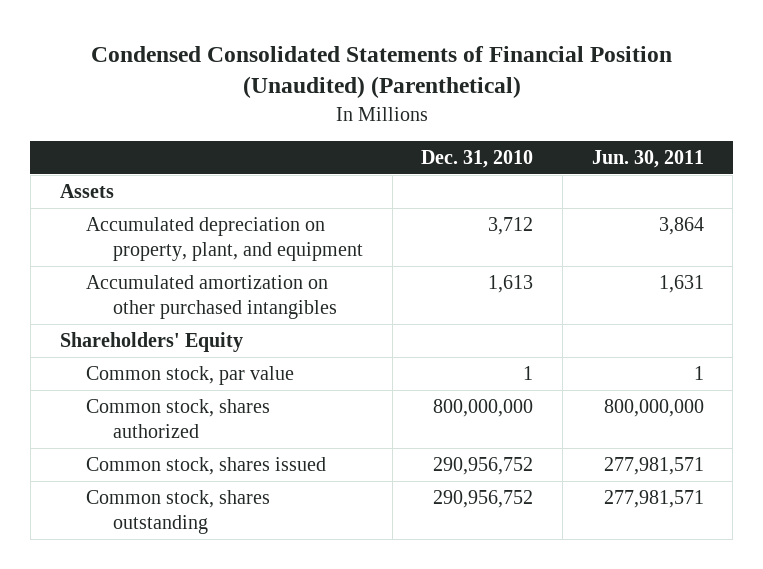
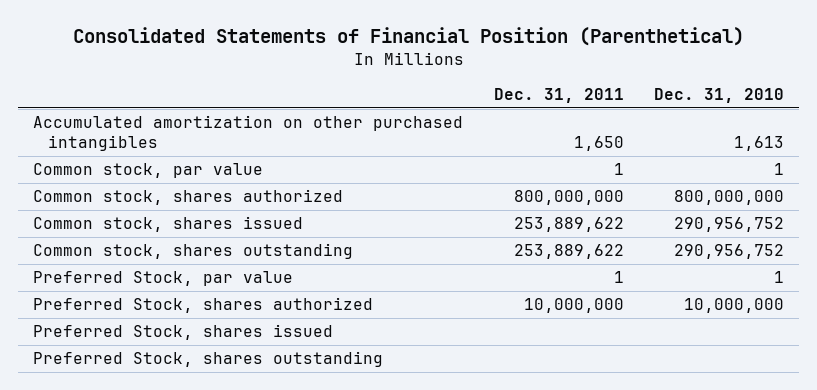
- Condensed Consolidated Statements of Financial Position (Unaudited) (Parenthetical)
+ Consolidated Statements of Financial Position (Parenthetical)
- | Dec. 31, 2010 | Jun. 30, 2011
+ | Dec. 31, 2011 | Dec. 31, 2010
- Assets
- Accumulated depreciation on property, plant, and equipment | 3,712 | 3,864
- Shareholders' Equity
+ Preferred Stock, par value | 1 | 1
+ Preferred Stock, shares authorized | 10,000,000 | 10,000,000
+ Preferred Stock, shares issued
+ Preferred Stock, shares outstanding

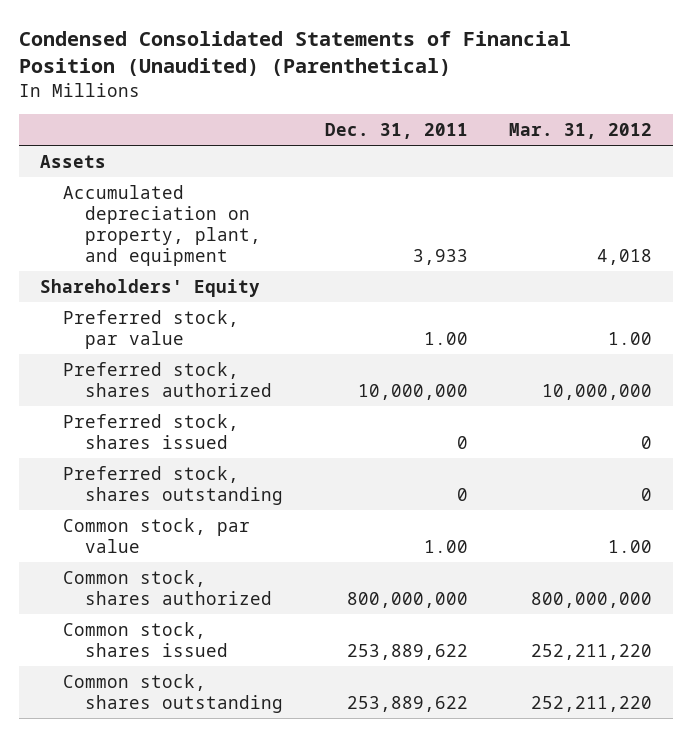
- Consolidated Statements of Financial Position (Parenthetical)
+ Condensed Consolidated Statements of Financial Position (Unaudited) (Parenthetical)
- | Dec. 31, 2011 | Dec. 31, 2010
+ | Dec. 31, 2011 | Mar. 31, 2012
- Accumulated amortization on other purchased intangibles | 1,650 | 1,613
- Common stock, par value | 1 | 1
+ Assets
+ Accumulated depreciation on property, plant, and equipment | 3,933 | 4,018
+ Shareholders' Equity
+ Preferred stock, par value | 1.00 | 1.00
+ Preferred stock, shares authorized | 10,000,000 | 10,000,000
+ Preferred stock, shares issued | 0 | 0
+ Preferred stock, shares outstanding | 0 | 0
+ Common stock, par value | 1.00 | 1.00
- Preferred Stock, par value | 1 | 1
- Preferred Stock, shares authorized | 10,000,000 | 10,000,000
- Preferred Stock, shares issued
- Preferred Stock, shares outstanding

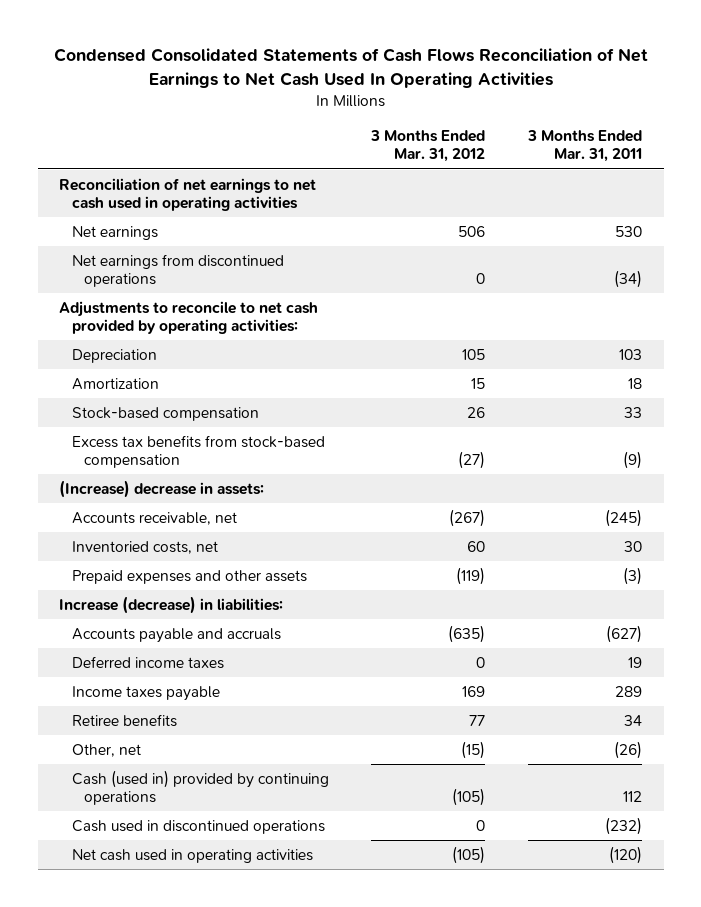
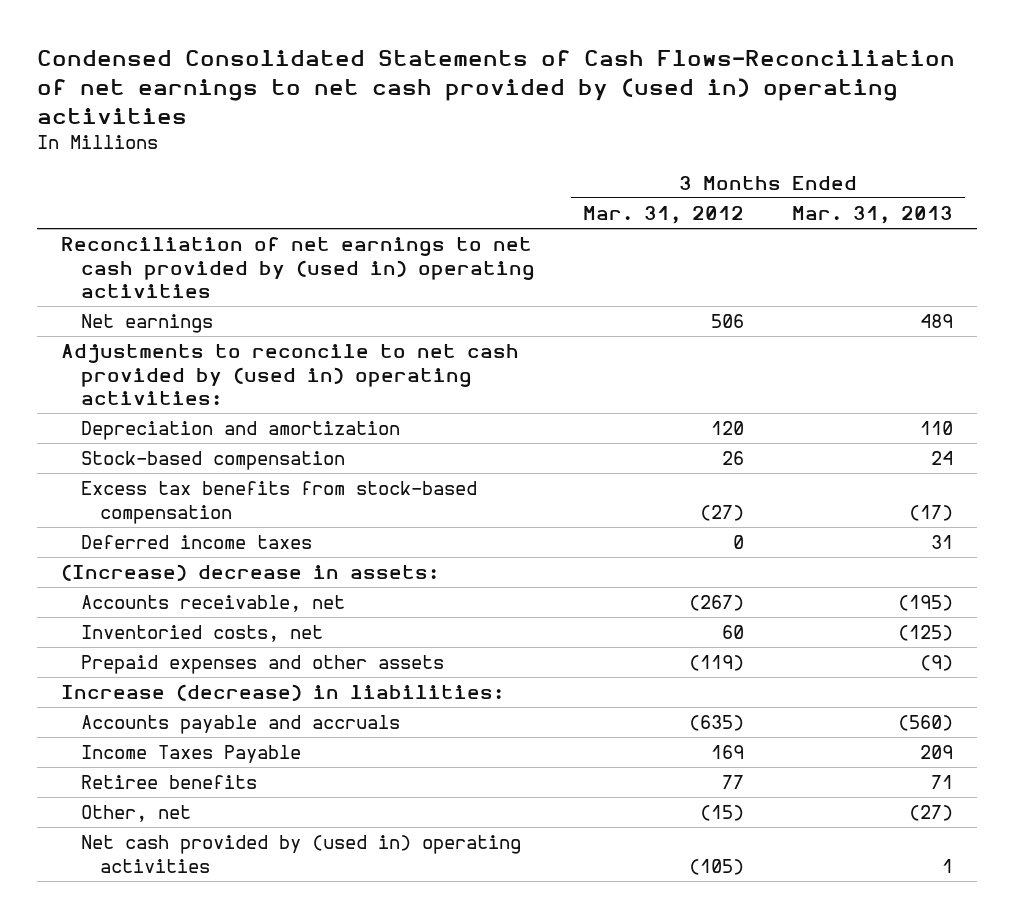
- Condensed Consolidated Statements of Cash Flows Reconciliation of Net Earnings to Net Cash Used In Operating Activities
+ Condensed Consolidated Statements of Cash Flows-Reconciliation of net earnings to net cash provided by (used in) operating activities
- | 3 Months Ended Mar. 31, 2012 | 3 Months Ended Mar. 31, 2011
+ | 3 Months Ended Mar. 31, 2012 | 3 Months Ended Mar. 31, 2013
- Reconciliation of net earnings to net cash used in operating activities
+ Reconciliation of net earnings to net cash provided by (used in) operating activities
- Net earnings from discontinued operations | 0 | (34)
- Adjustments to reconcile to net cash provided by operating activities:
- Depreciation | 105 | 103
- Amortization | 15 | 18
+ Adjustments to reconcile to net cash provided by (used in) operating activities:
+ Depreciation and amortization | 120 | 110
moved up: Deferred income taxes | 0 | 31
- Income taxes payable | 169 | 289
+ Income Taxes Payable | 169 | 209
- Cash (used in) provided by continuing operations | (105) | 112
- Cash used in discontinued operations | 0 | (232)
- Net cash used in operating activities | (105) | (120)
+ Net cash provided by (used in) operating activities | (105) | 1

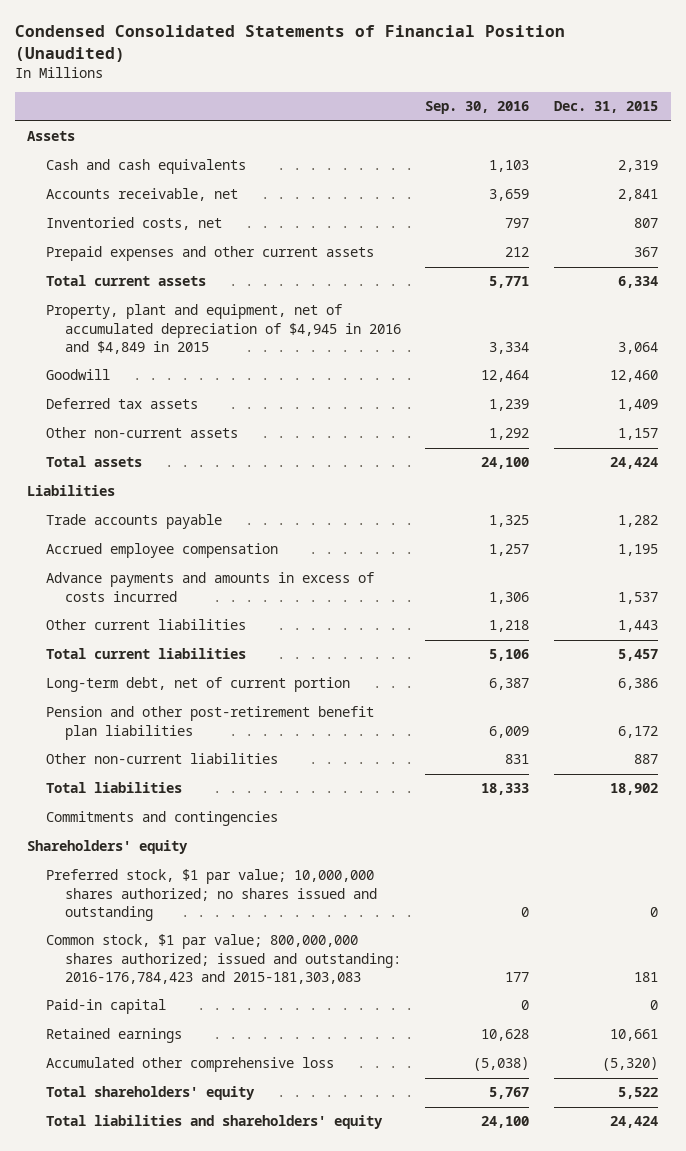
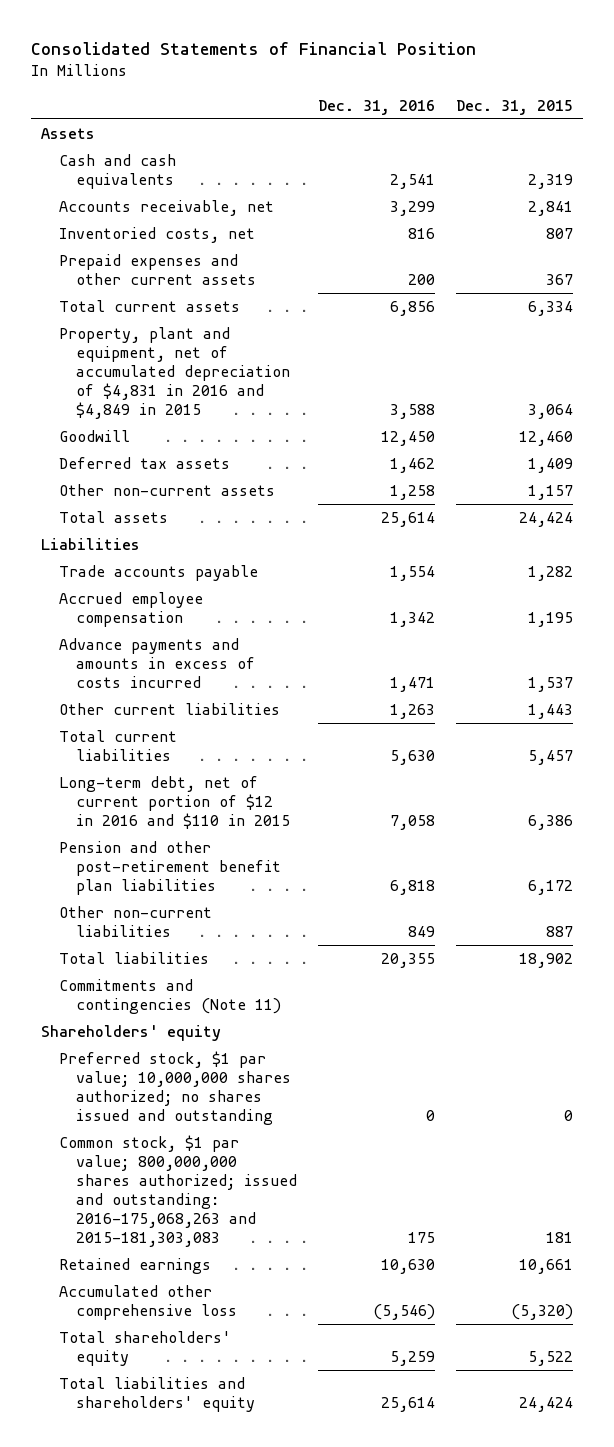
- Condensed Consolidated Statements of Financial Position (Unaudited)
+ Consolidated Statements of Financial Position
- | Sep. 30, 2016 | Dec. 31, 2015
+ | Dec. 31, 2016 | Dec. 31, 2015
- Property, plant and equipment, net of accumulated depreciation of $4,945 in 2016 and $4,849 in 2015 | 3,334 | 3,064
+ Property, plant and equipment, net of accumulated depreciation of $4,831 in 2016 and $4,849 in 2015 | 3,588 | 3,064
- Long-term debt, net of current portion | 6,387 | 6,386
+ Long-term debt, net of current portion of $12 in 2016 and $110 in 2015 | 7,058 | 6,386
- Commitments and contingencies
+ Commitments and contingencies (Note 11)
- Common stock, $1 par value; 800,000,000 shares authorized; issued and outstanding: 2016-176,784,423 and 2015-181,303,083 | 177 | 181
- Paid-in capital | 0 | 0
+ Common stock, $1 par value; 800,000,000 shares authorized; issued and outstanding: 2016-175,068,263 and 2015-181,303,083 | 175 | 181

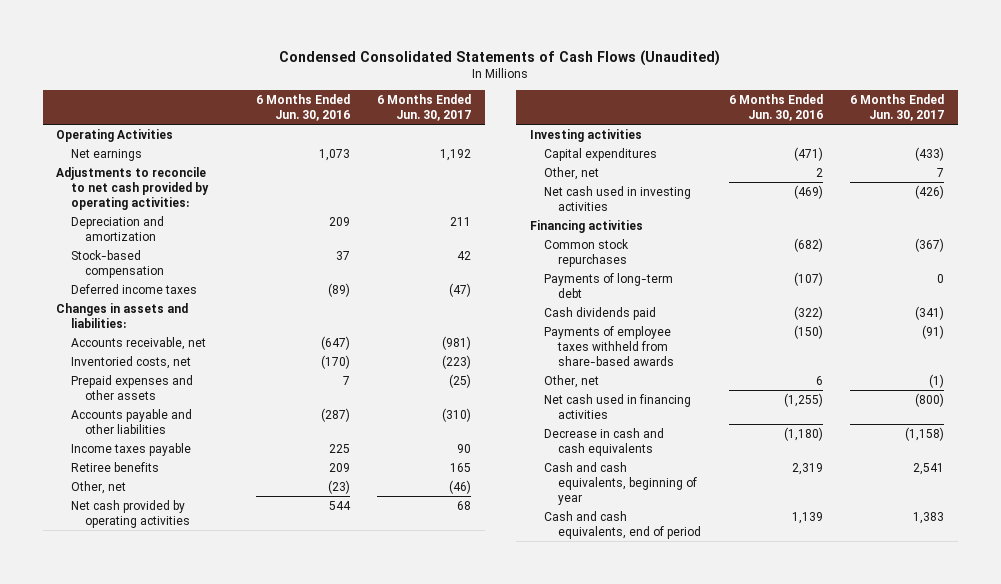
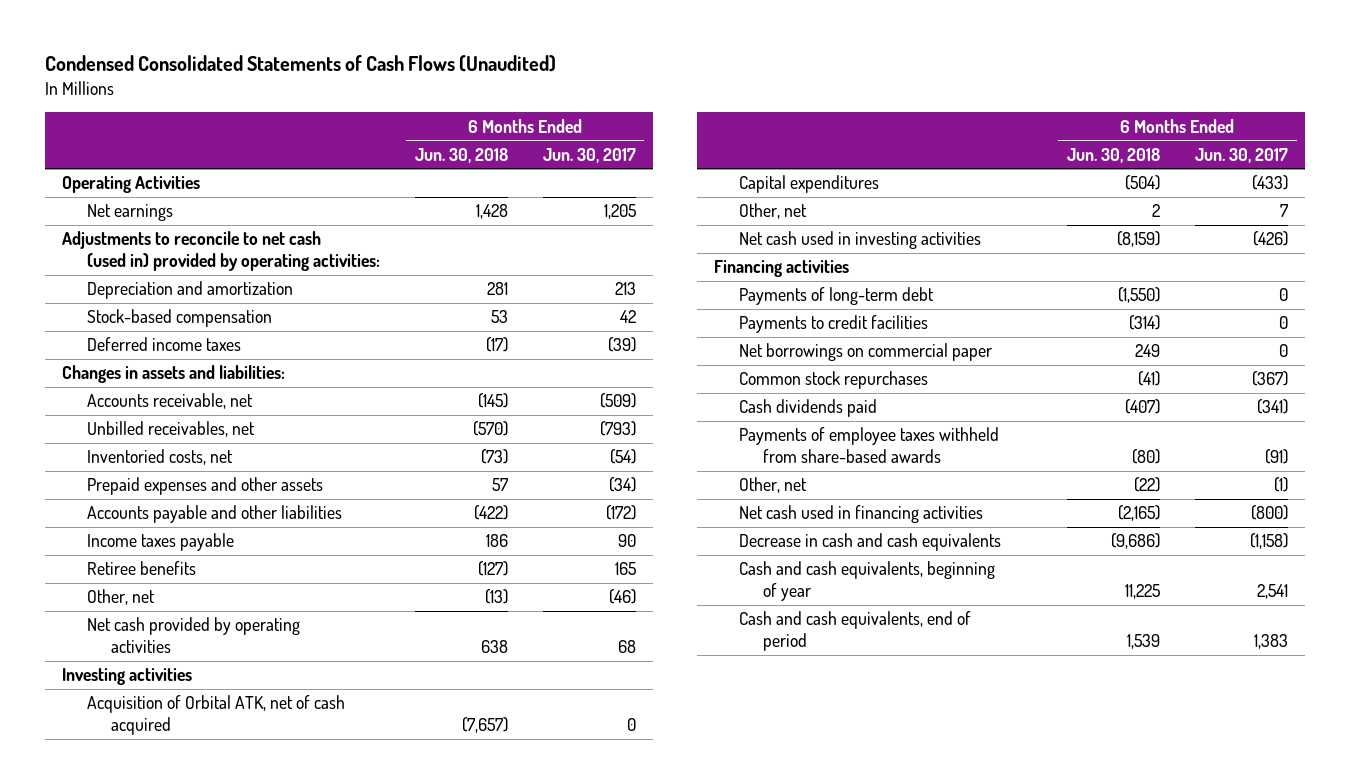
- | 6 Months Ended Jun. 30, 2016 | 6 Months Ended Jun. 30, 2017
+ | 6 Months Ended Jun. 30, 2018 | 6 Months Ended Jun. 30, 2017
- Net earnings | 1,073 | 1,192
- Adjustments to reconcile to net cash provided by operating activities:
- Depreciation and amortization | 209 | 211
+ Net earnings | 1,428 | 1,205
+ Adjustments to reconcile to net cash (used in) provided by operating activities:
+ Depreciation and amortization | 281 | 213
- Deferred income taxes | (89) | (47)
+ Deferred income taxes | (17) | (39)
- Accounts receivable, net | (647) | (981)
- Inventoried costs, net | (170) | (223)
- Prepaid expenses and other assets | 7 | (25)
- Accounts payable and other liabilities | (287) | (310)
+ Accounts receivable, net | (145) | (509)
+ Unbilled receivables, net | (570) | (793)
+ Inventoried costs, net | (73) | (54)
+ Prepaid expenses and other assets | 57 | (34)
+ Accounts payable and other liabilities | (422) | (172)
+ Acquisition of Orbital ATK, net of cash acquired | (7,657) | 0
+ Payments to credit facilities | (314) | 0
+ Net borrowings on commercial paper | 249 | 0
moved down: Common stock repurchases | (41) | (367)

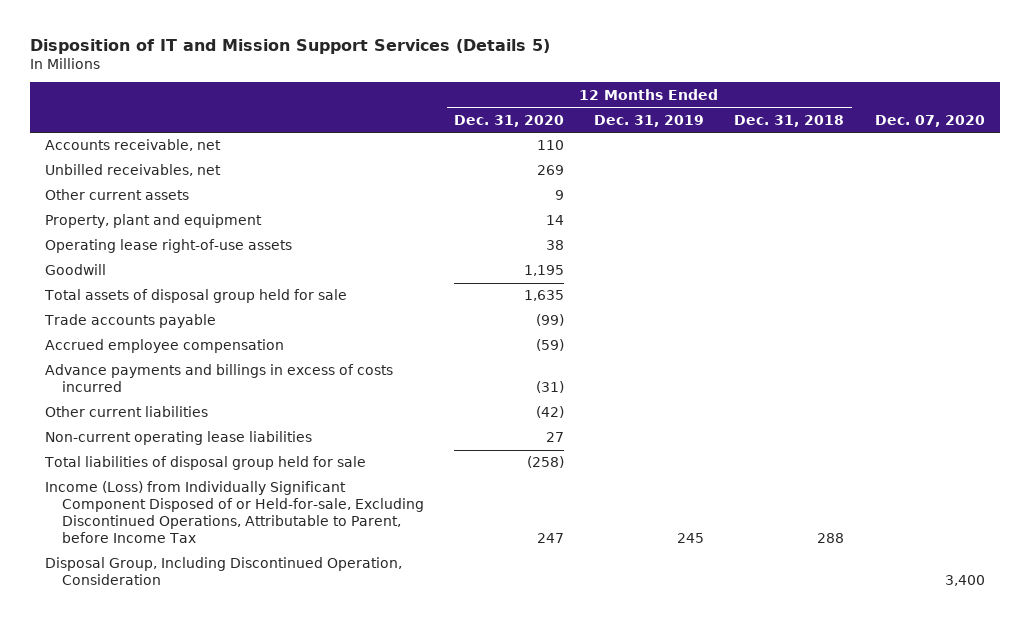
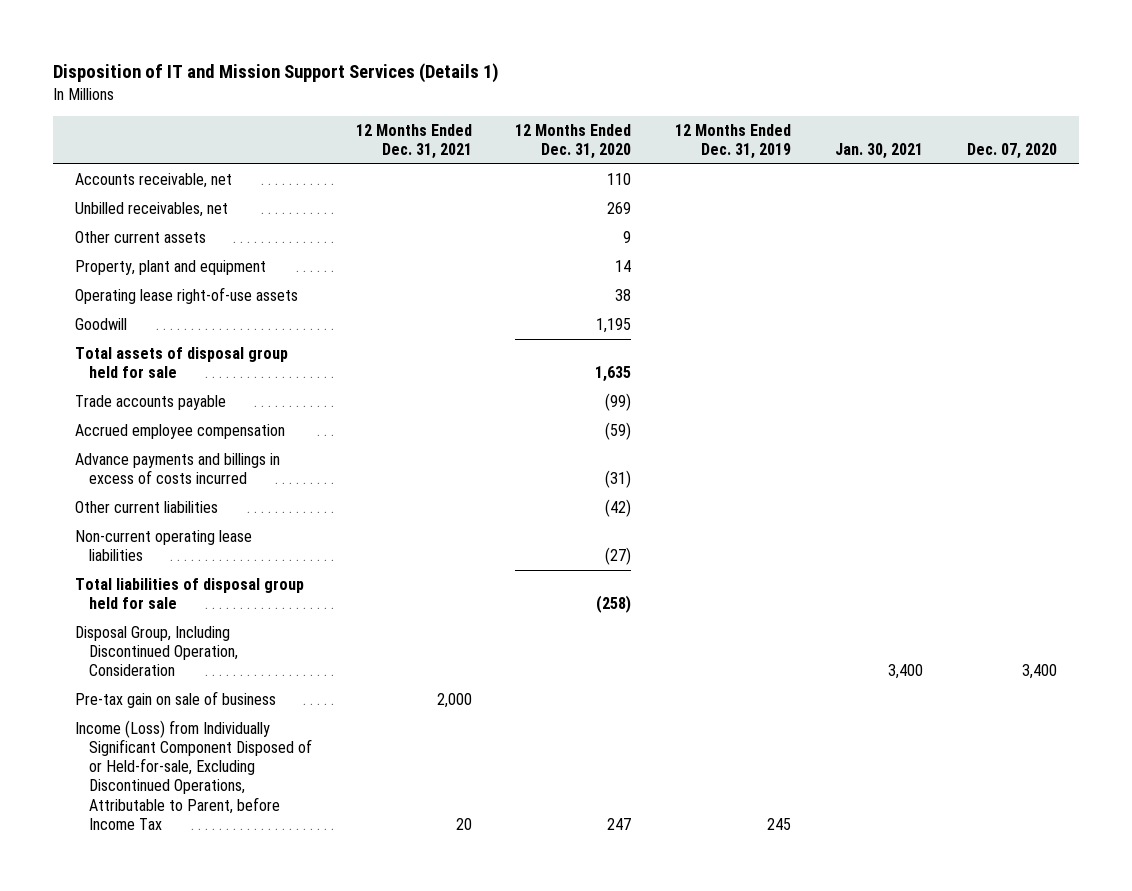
- Disposition of IT and Mission Support Services (Details 5)
+ Disposition of IT and Mission Support Services (Details 1)
- | 12 Months Ended Dec. 31, 2020 | 12 Months Ended Dec. 31, 2019 | 12 Months Ended Dec. 31, 2018 | Dec. 07, 2020
+ | 12 Months Ended Dec. 31, 2021 | 12 Months Ended Dec. 31, 2020 | 12 Months Ended Dec. 31, 2019 | Jan. 30, 2021 | Dec. 07, 2020
- Non-current operating lease liabilities | 27 | | |
+ Non-current operating lease liabilities | | (27) | | |
+ Pre-tax gain on sale of business | 2,000 | | | |
moved down: Income (Loss) from Individually Significant Component Disposed of or Held-for-sale, Excluding Discontinued Operations, Attributable to Parent, before Income Tax | 20 | 247 | 245 | |

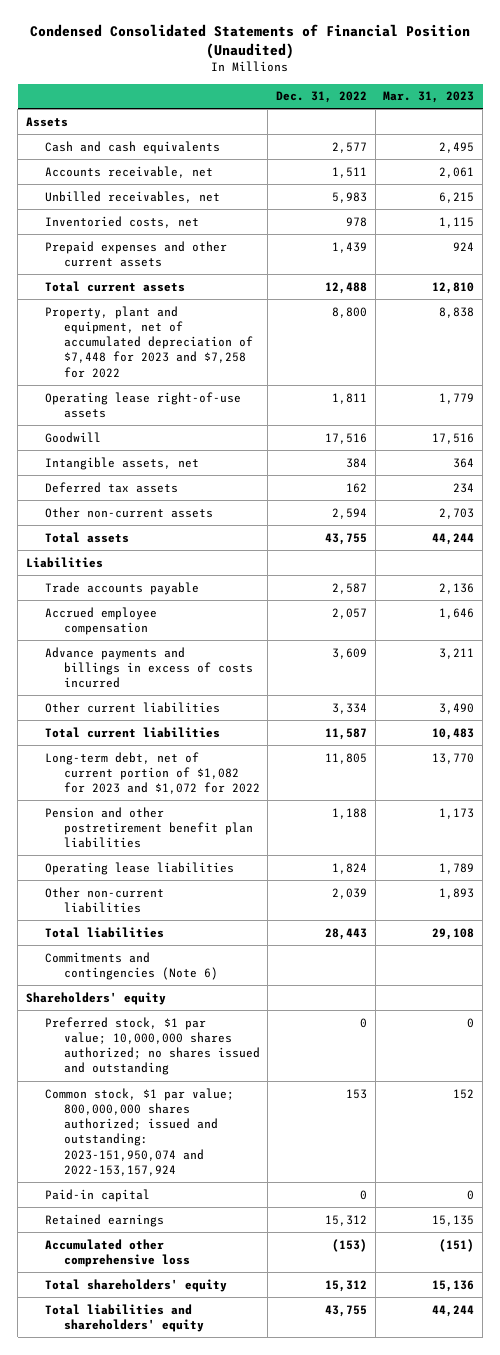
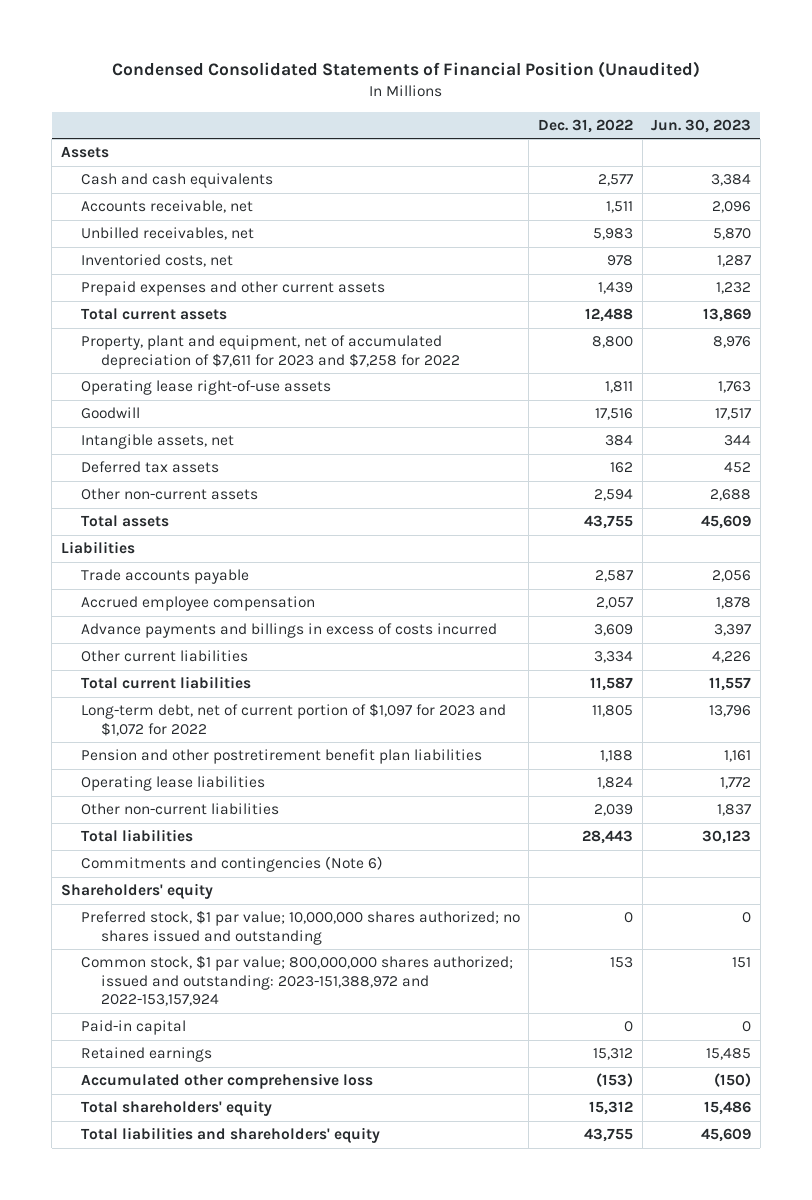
- | Dec. 31, 2022 | Mar. 31, 2023
+ | Dec. 31, 2022 | Jun. 30, 2023
- Property, plant and equipment, net of accumulated depreciation of $7,448 for 2023 and $7,258 for 2022 | 8,800 | 8,838
+ Property, plant and equipment, net of accumulated depreciation of $7,611 for 2023 and $7,258 for 2022 | 8,800 | 8,976
- Long-term debt, net of current portion of $1,082 for 2023 and $1,072 for 2022 | 11,805 | 13,770
+ Long-term debt, net of current portion of $1,097 for 2023 and $1,072 for 2022 | 11,805 | 13,796
- Common stock, $1 par value; 800,000,000 shares authorized; issued and outstanding: 2023-151,950,074 and 2022-153,157,924 | 153 | 152
+ Common stock, $1 par value; 800,000,000 shares authorized; issued and outstanding: 2023-151,388,972 and 2022-153,157,924 | 153 | 151

